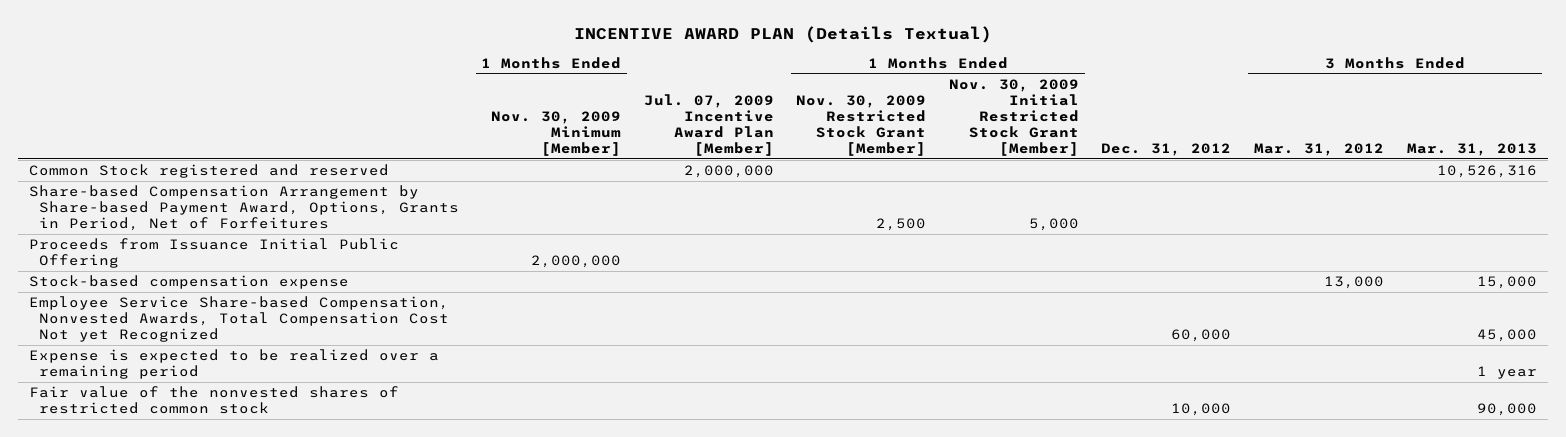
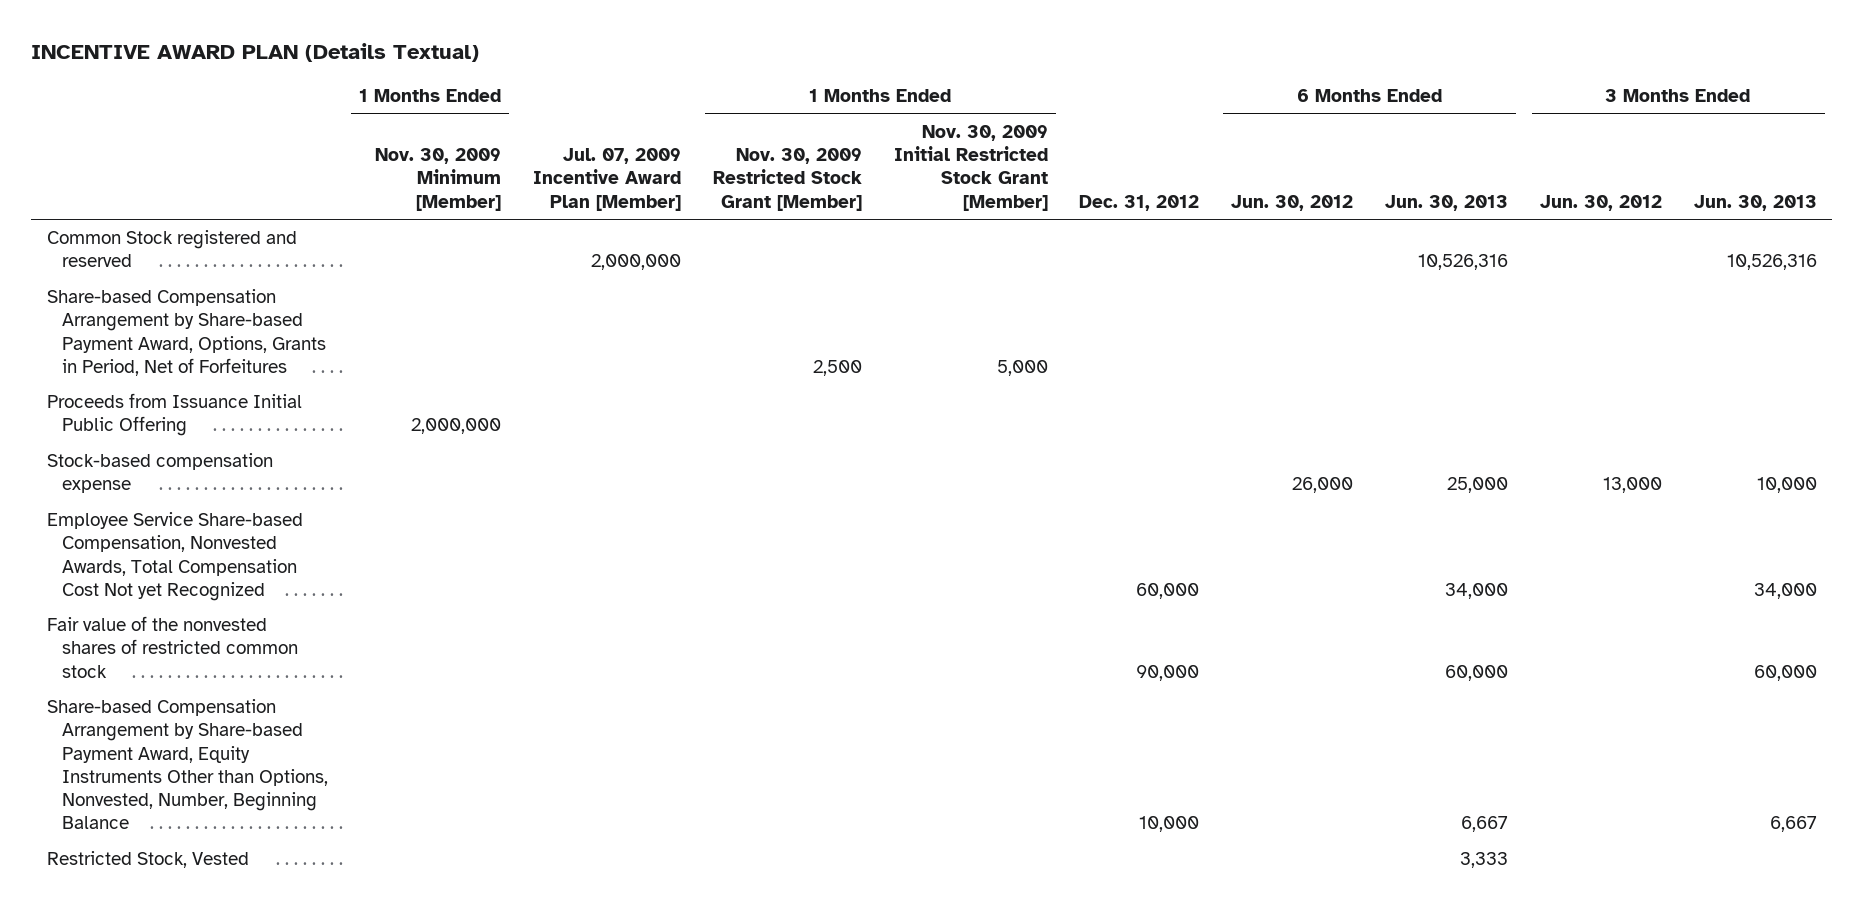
- | 1 Months Ended Nov. 30, 2009 Minimum [Member] | Jul. 07, 2009 Incentive Award Plan [Member] | 1 Months Ended Nov. 30, 2009 Restricted Stock Grant [Member] | 1 Months Ended Nov. 30, 2009 Initial Restricted Stock Grant [Member] | Dec. 31, 2012 | 3 Months Ended Mar. 31, 2012 | 3 Months Ended Mar. 31, 2013
+ | 1 Months Ended Nov. 30, 2009 Minimum [Member] | Jul. 07, 2009 Incentive Award Plan [Member] | 1 Months Ended Nov. 30, 2009 Restricted Stock Grant [Member] | 1 Months Ended Nov. 30, 2009 Initial Restricted Stock Grant [Member] | Dec. 31, 2012 | 6 Months Ended Jun. 30, 2012 | 6 Months Ended Jun. 30, 2013 | 3 Months Ended Jun. 30, 2012 | 3 Months Ended Jun. 30, 2013
- Expense is expected to be realized over a remaining period | | | | | | | 1 year
- Fair value of the nonvested shares of restricted common stock | | | | | 10,000 | | 90,000
+ Fair value of the nonvested shares of restricted common stock | | | | | 90,000 | | 60,000 | | 60,000
+ Share-based Compensation Arrangement by Share-based Payment Award, Equity Instruments Other than Options, Nonvested, Number, Beginning Balance | | | | | 10,000 | | 6,667 | | 6,667
+ Restricted Stock, Vested | | | | | | | 3,333 | |

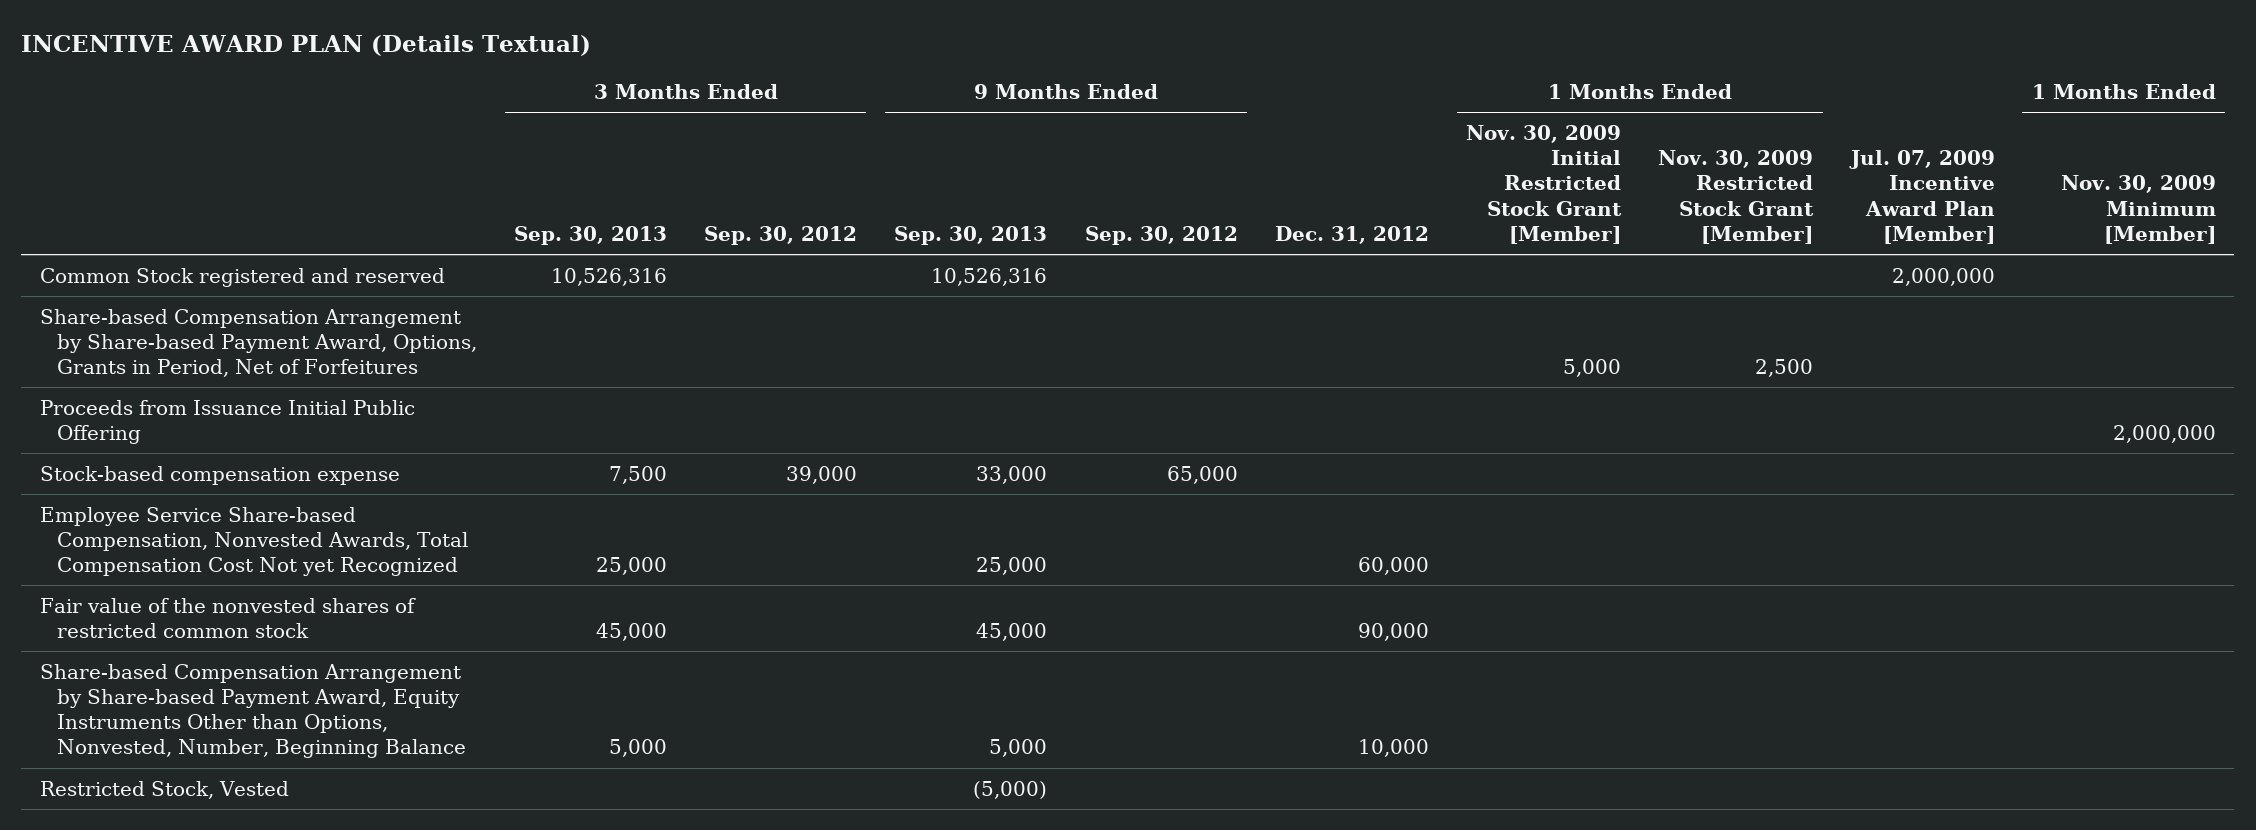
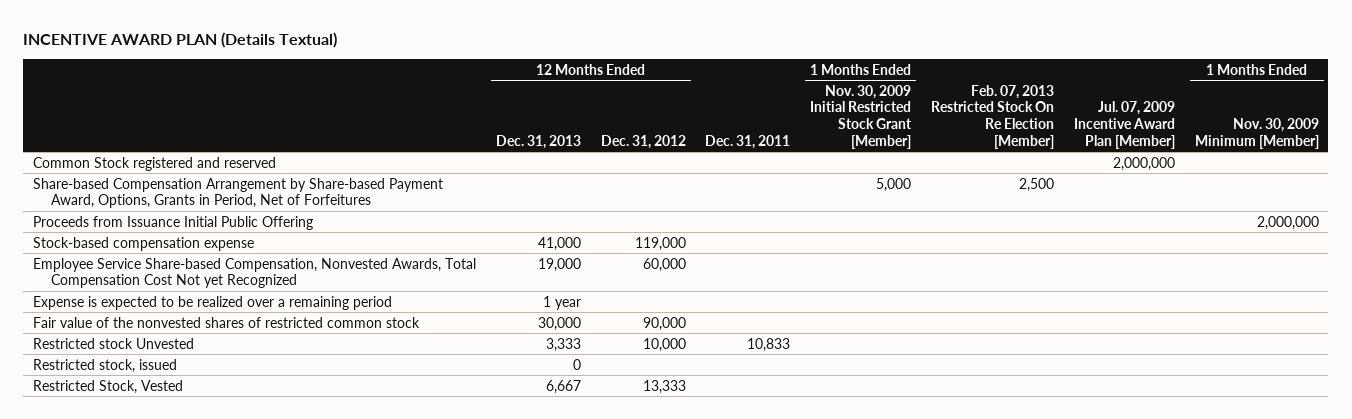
- | 3 Months Ended Sep. 30, 2013 | 3 Months Ended Sep. 30, 2012 | 9 Months Ended Sep. 30, 2013 | 9 Months Ended Sep. 30, 2012 | Dec. 31, 2012 | 1 Months Ended Nov. 30, 2009 Initial Restricted Stock Grant [Member] | 1 Months Ended Nov. 30, 2009 Restricted Stock Grant [Member] | Jul. 07, 2009 Incentive Award Plan [Member] | 1 Months Ended Nov. 30, 2009 Minimum [Member]
+ | 12 Months Ended Dec. 31, 2013 | 12 Months Ended Dec. 31, 2012 | Dec. 31, 2011 | 1 Months Ended Nov. 30, 2009 Initial Restricted Stock Grant [Member] | Feb. 07, 2013 Restricted Stock On Re Election [Member] | Jul. 07, 2009 Incentive Award Plan [Member] | 1 Months Ended Nov. 30, 2009 Minimum [Member]
+ Expense is expected to be realized over a remaining period | 1 year | | | | | |
- Share-based Compensation Arrangement by Share-based Payment Award, Equity Instruments Other than Options, Nonvested, Number, Beginning Balance | 5,000 | | 5,000 | | 10,000 | | | |
+ Restricted stock Unvested | 3,333 | 10,000 | 10,833 | | | |
+ Restricted stock, issued | 0 | | | | | |

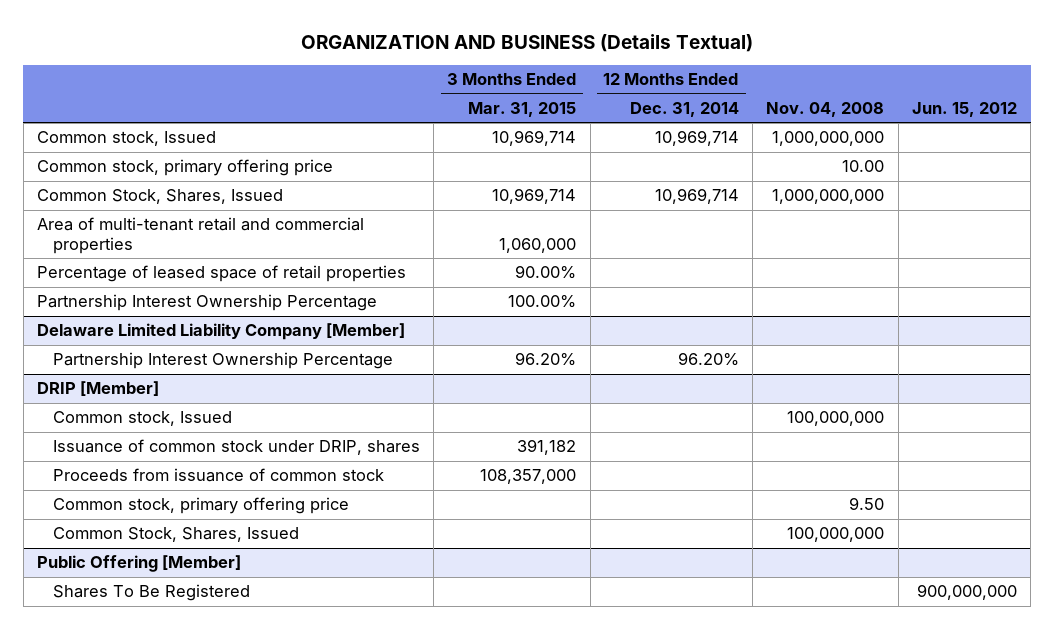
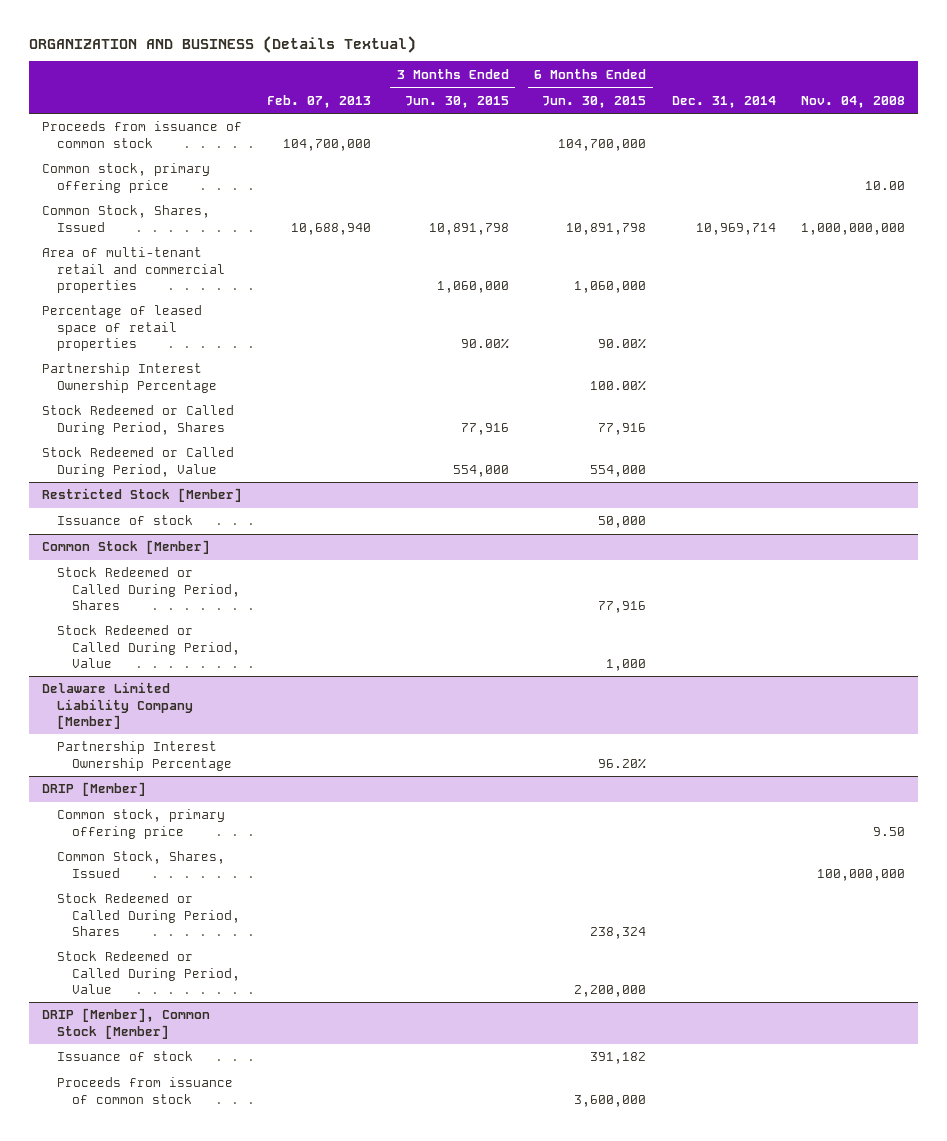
- | 3 Months Ended Mar. 31, 2015 | 12 Months Ended Dec. 31, 2014 | Nov. 04, 2008 | Jun. 15, 2012
+ | Feb. 07, 2013 | 3 Months Ended Jun. 30, 2015 | 6 Months Ended Jun. 30, 2015 | Dec. 31, 2014 | Nov. 04, 2008
- Common stock, Issued | 10,969,714 | 10,969,714 | 1,000,000,000 |
+ Proceeds from issuance of common stock | 104,700,000 | | 104,700,000 | |
+ Stock Redeemed or Called During Period, Shares | | 77,916 | 77,916 | |
+ Stock Redeemed or Called During Period, Value | | 554,000 | 554,000 | |
+ Restricted Stock [Member]
+ Issuance of stock | | | 50,000 | |
+ Common Stock [Member]
+ Stock Redeemed or Called During Period, Shares | | | 77,916 | |
+ Stock Redeemed or Called During Period, Value | | | 1,000 | |
@ DRIP [Member]
- Common stock, Issued | | | 100,000,000 |
- Issuance of common stock under DRIP, shares | 391,182 | | |
- Proceeds from issuance of common stock | 108,357,000 | | |
- Public Offering [Member]
- Shares To Be Registered | | | | 900,000,000
@ DRIP [Member]
+ Stock Redeemed or Called During Period, Shares | | | 238,324 | |
+ Stock Redeemed or Called During Period, Value | | | 2,200,000 | |
+ DRIP [Member], Common Stock [Member]
+ Issuance of stock | | | 391,182 | |
+ Proceeds from issuance of common stock | | | 3,600,000 | |

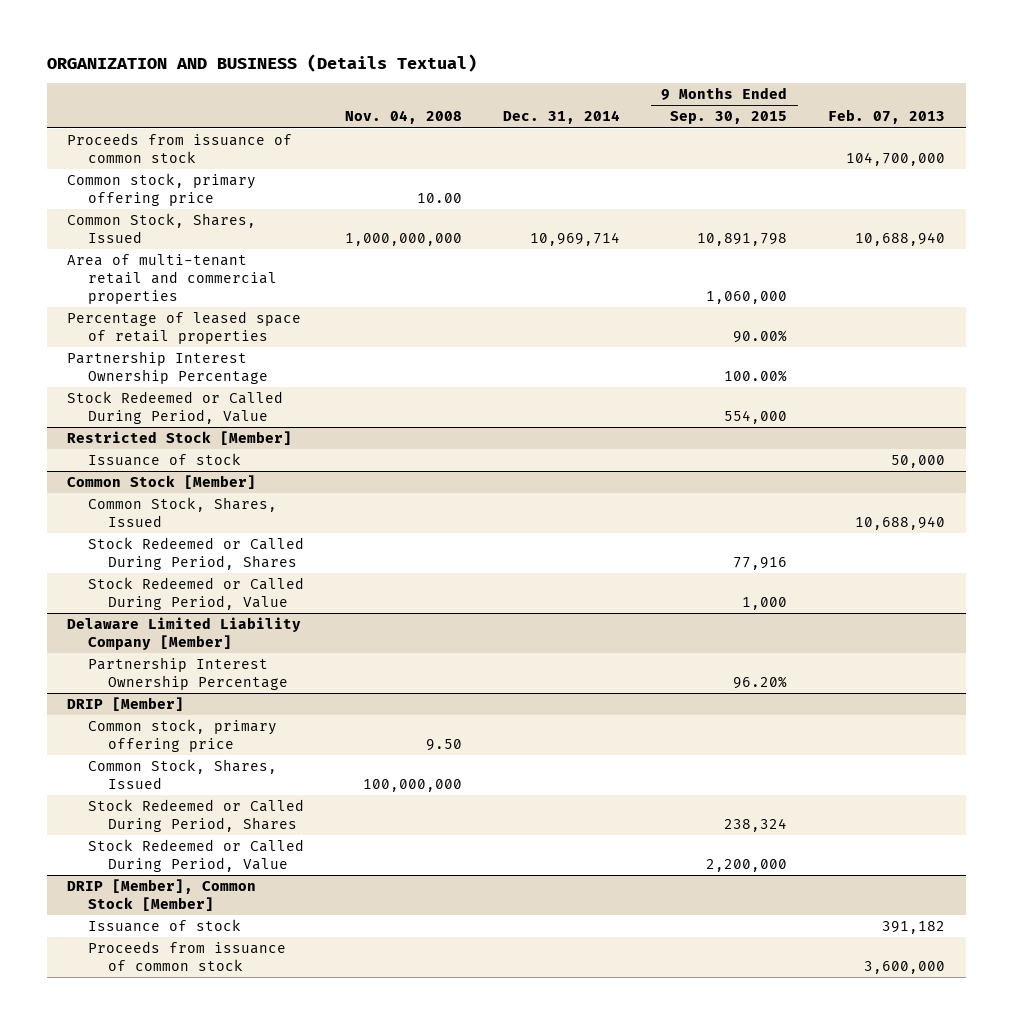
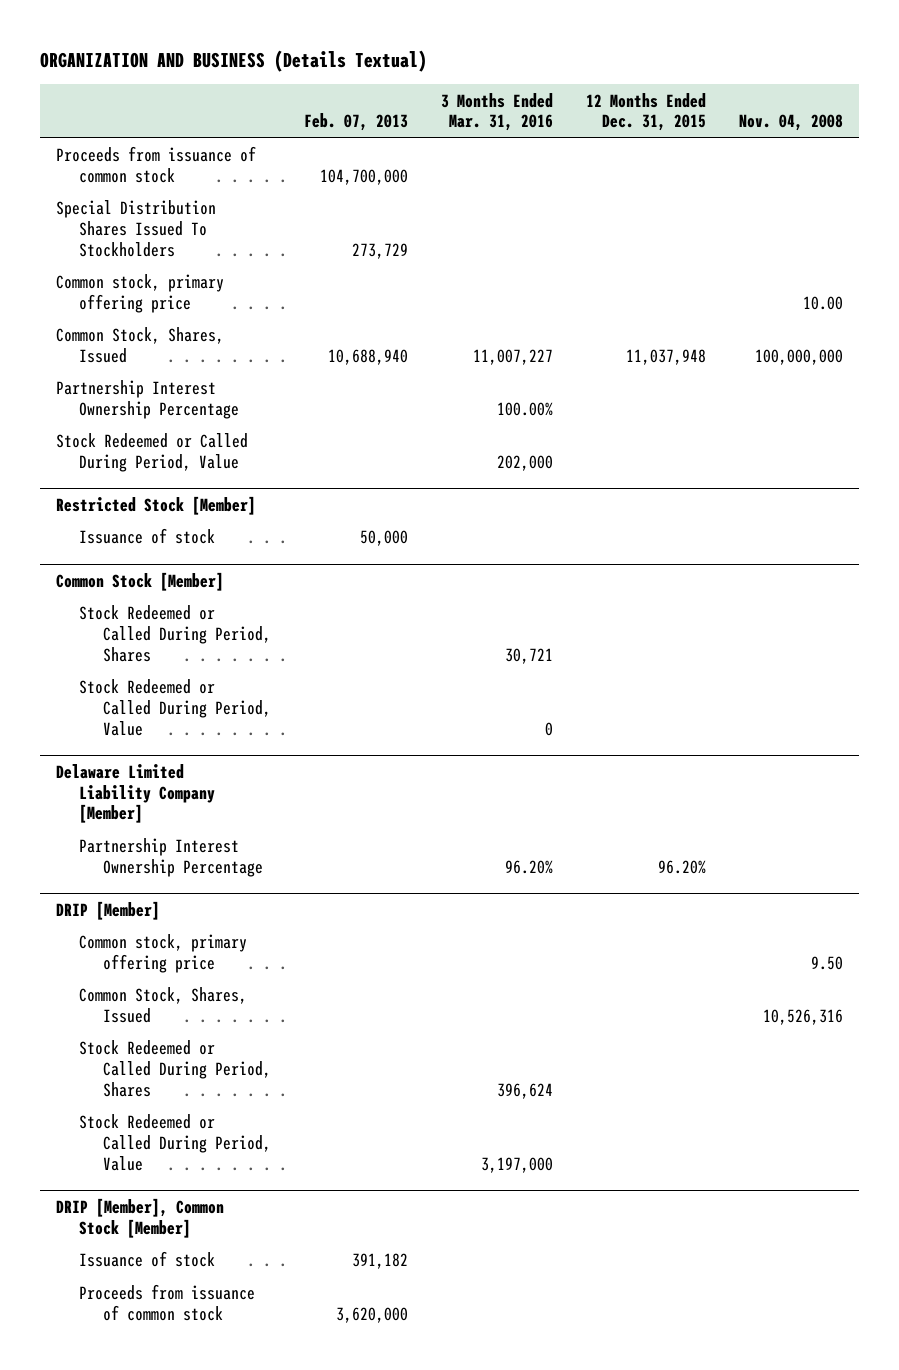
- | Nov. 04, 2008 | Dec. 31, 2014 | 9 Months Ended Sep. 30, 2015 | Feb. 07, 2013
+ | Feb. 07, 2013 | 3 Months Ended Mar. 31, 2016 | 12 Months Ended Dec. 31, 2015 | Nov. 04, 2008
+ Special Distribution Shares Issued To Stockholders | 273,729 | | |
- Common Stock, Shares, Issued | 1,000,000,000 | 10,969,714 | 10,891,798 | 10,688,940
- Area of multi-tenant retail and commercial properties | | | 1,060,000 |
- Percentage of leased space of retail properties | | | 90.00% |
+ Common Stock, Shares, Issued | 10,688,940 | 11,007,227 | 11,037,948 | 100,000,000
@ Common Stock [Member]
- Common Stock, Shares, Issued | | | | 10,688,940
@ DRIP [Member]
- Common Stock, Shares, Issued | 100,000,000 | | |
+ Common Stock, Shares, Issued | | | | 10,526,316
@ DRIP [Member], Common Stock [Member]
- Proceeds from issuance of common stock | | | | 3,600,000
+ Proceeds from issuance of common stock | 3,620,000 | | |

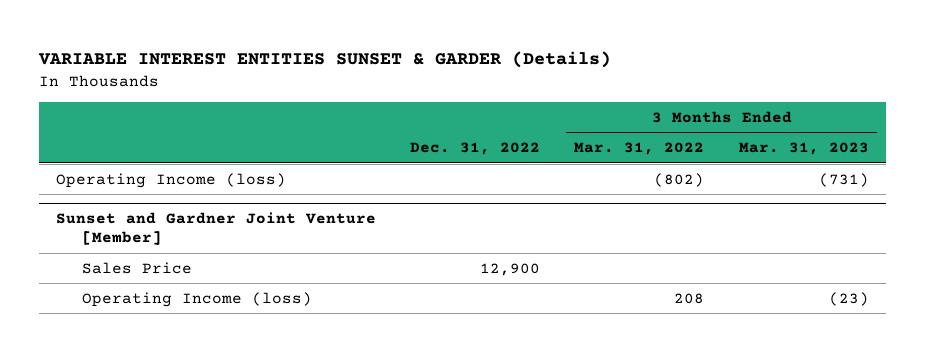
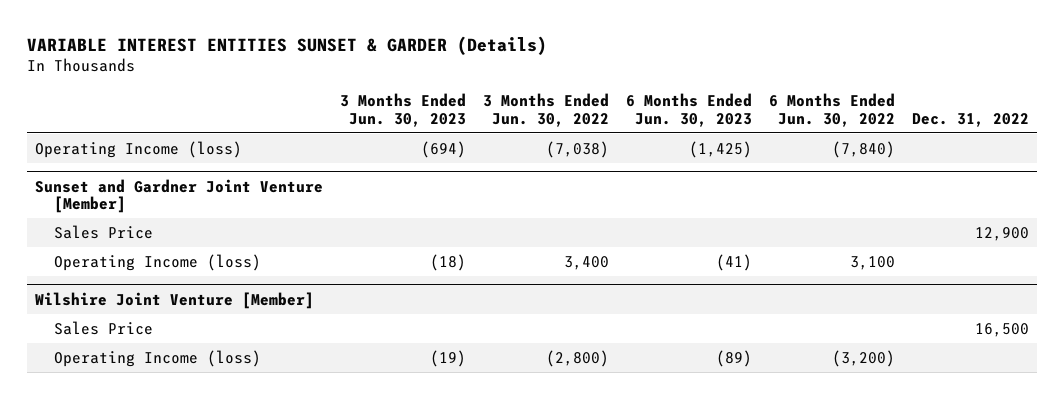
- | Dec. 31, 2022 | 3 Months Ended Mar. 31, 2022 | 3 Months Ended Mar. 31, 2023
+ | 3 Months Ended Jun. 30, 2023 | 3 Months Ended Jun. 30, 2022 | 6 Months Ended Jun. 30, 2023 | 6 Months Ended Jun. 30, 2022 | Dec. 31, 2022
+ Wilshire Joint Venture [Member]
+ Sales Price | | | | | 16,500
+ Operating Income (loss) | (19) | (2,800) | (89) | (3,200) |

